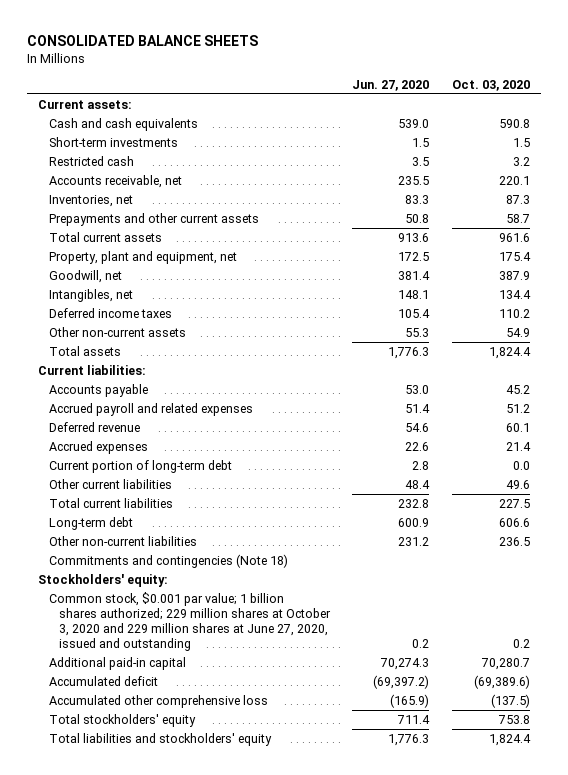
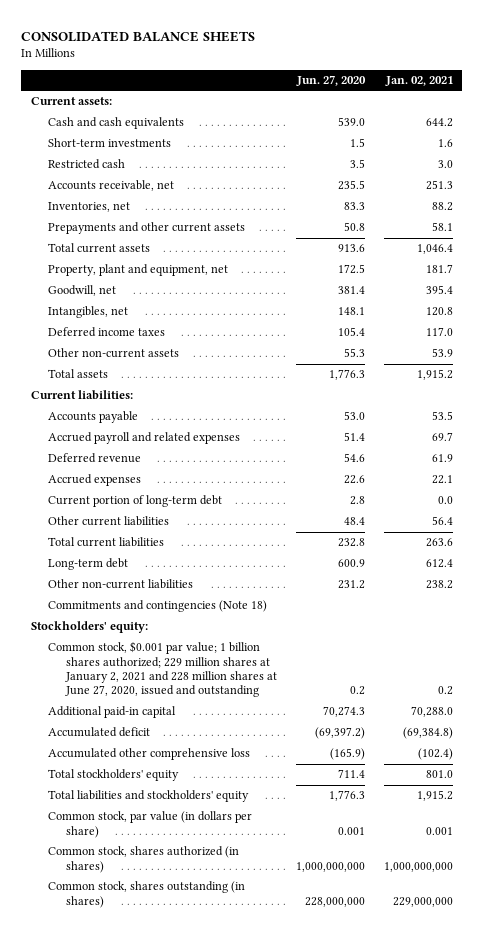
- | Jun. 27, 2020 | Oct. 03, 2020
+ | Jun. 27, 2020 | Jan. 02, 2021
- Common stock, $0.001 par value; 1 billion shares authorized; 229 million shares at October 3, 2020 and 229 million shares at June 27, 2020, issued and outstanding | 0.2 | 0.2
+ Common stock, $0.001 par value; 1 billion shares authorized; 229 million shares at January 2, 2021 and 228 million shares at June 27, 2020, issued and outstanding | 0.2 | 0.2
+ Common stock, par value (in dollars per share) | 0.001 | 0.001
+ Common stock, shares authorized (in shares) | 1,000,000,000 | 1,000,000,000
+ Common stock, shares outstanding (in shares) | 228,000,000 | 229,000,000

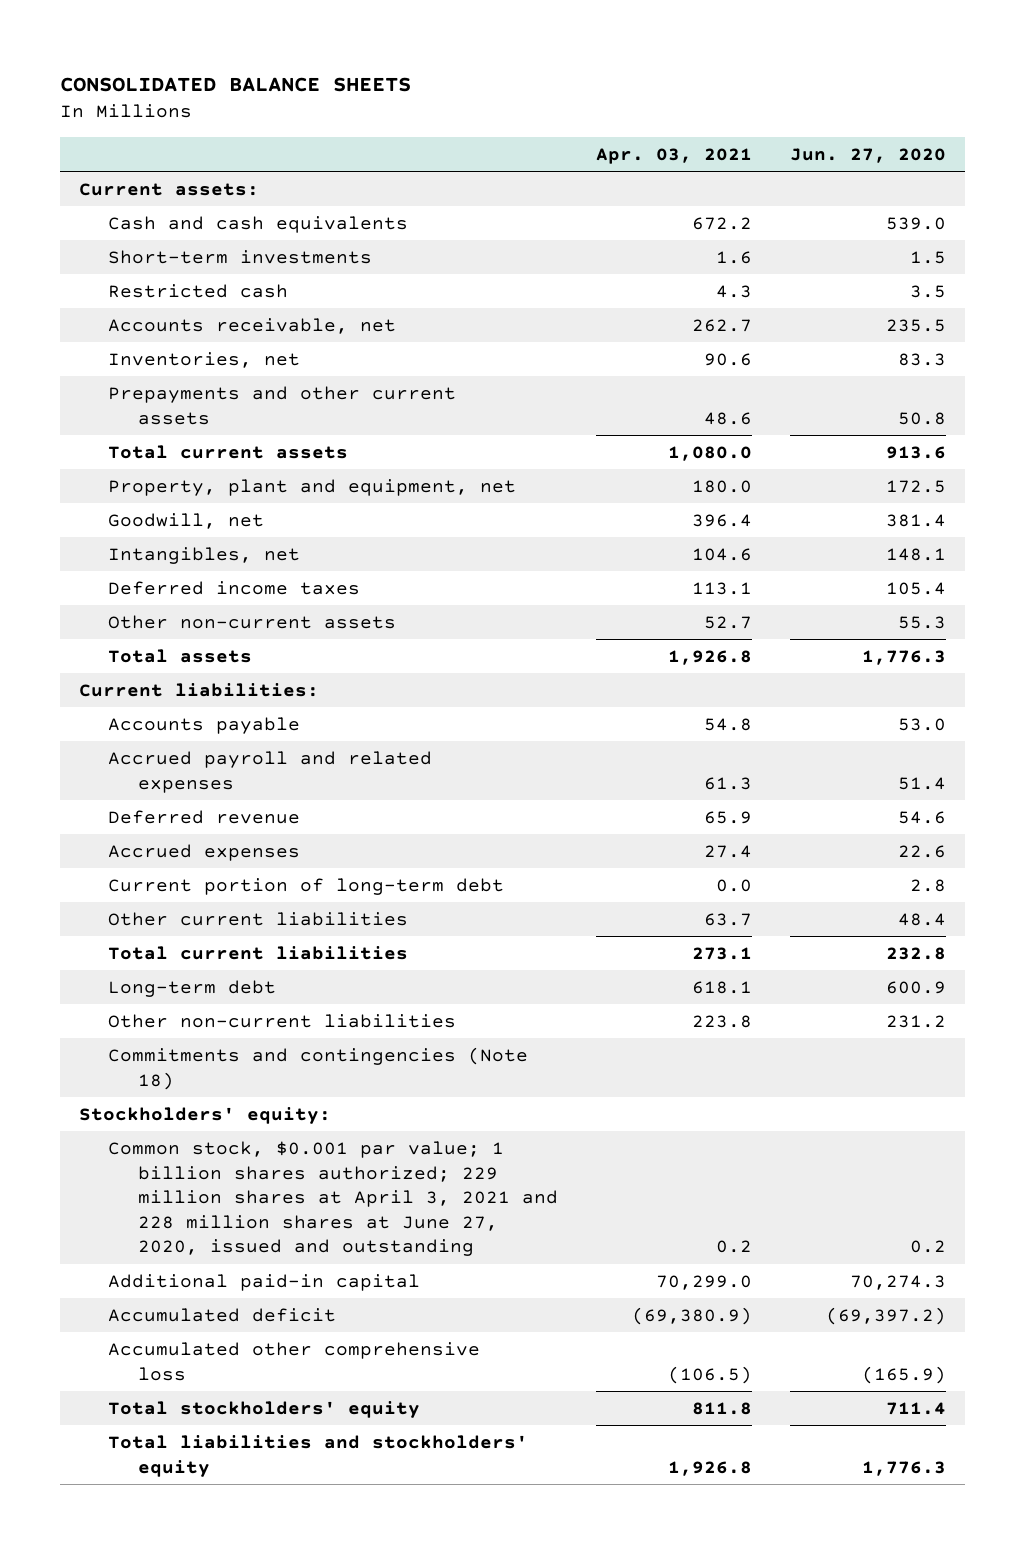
- | Jun. 27, 2020 | Jan. 02, 2021
+ | Apr. 03, 2021 | Jun. 27, 2020
- Common stock, $0.001 par value; 1 billion shares authorized; 229 million shares at January 2, 2021 and 228 million shares at June 27, 2020, issued and outstanding | 0.2 | 0.2
+ Common stock, $0.001 par value; 1 billion shares authorized; 229 million shares at April 3, 2021 and 228 million shares at June 27, 2020, issued and outstanding | 0.2 | 0.2
- Common stock, par value (in dollars per share) | 0.001 | 0.001
- Common stock, shares authorized (in shares) | 1,000,000,000 | 1,000,000,000
- Common stock, shares outstanding (in shares) | 228,000,000 | 229,000,000

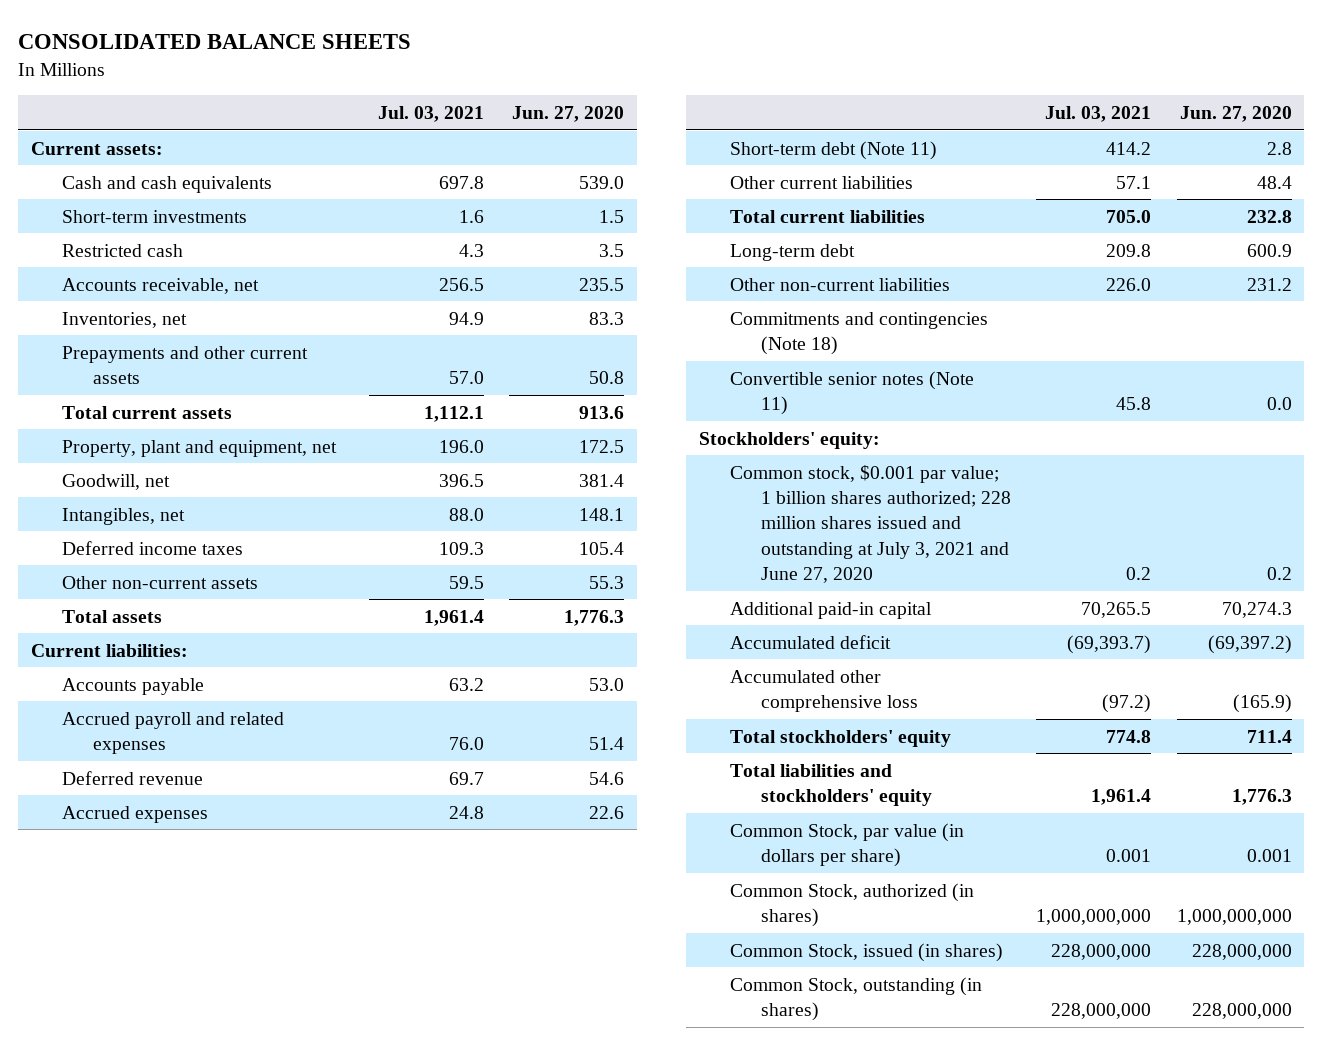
- | Apr. 03, 2021 | Jun. 27, 2020
+ | Jul. 03, 2021 | Jun. 27, 2020
- Current portion of long-term debt | 0.0 | 2.8
+ Short-term debt (Note 11) | 414.2 | 2.8
+ Convertible senior notes (Note 11) | 45.8 | 0.0
- Common stock, $0.001 par value; 1 billion shares authorized; 229 million shares at April 3, 2021 and 228 million shares at June 27, 2020, issued and outstanding | 0.2 | 0.2
+ Common stock, $0.001 par value; 1 billion shares authorized; 228 million shares issued and outstanding at July 3, 2021 and June 27, 2020 | 0.2 | 0.2
+ Common Stock, par value (in dollars per share) | 0.001 | 0.001
+ Common Stock, authorized (in shares) | 1,000,000,000 | 1,000,000,000
+ Common Stock, issued (in shares) | 228,000,000 | 228,000,000
+ Common Stock, outstanding (in shares) | 228,000,000 | 228,000,000

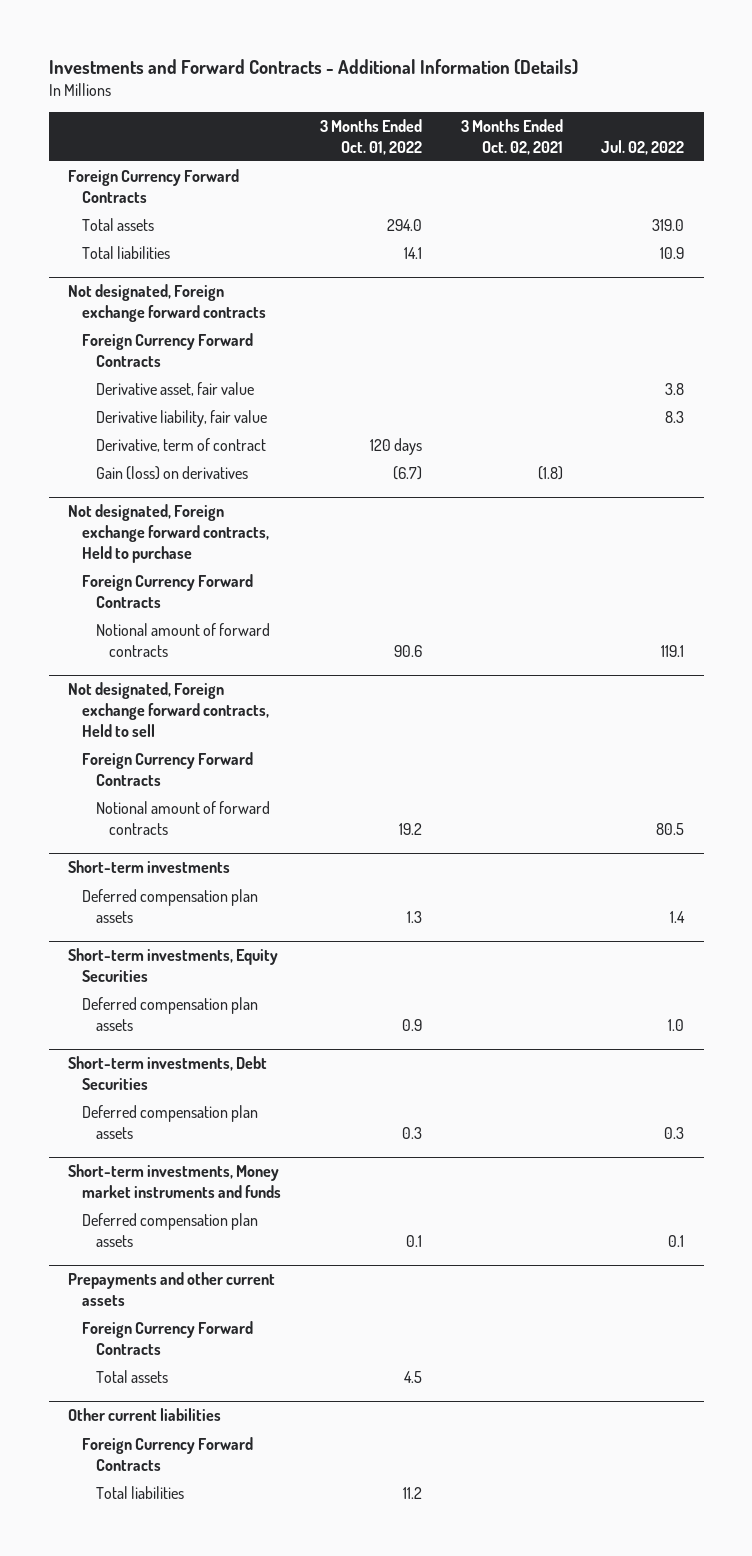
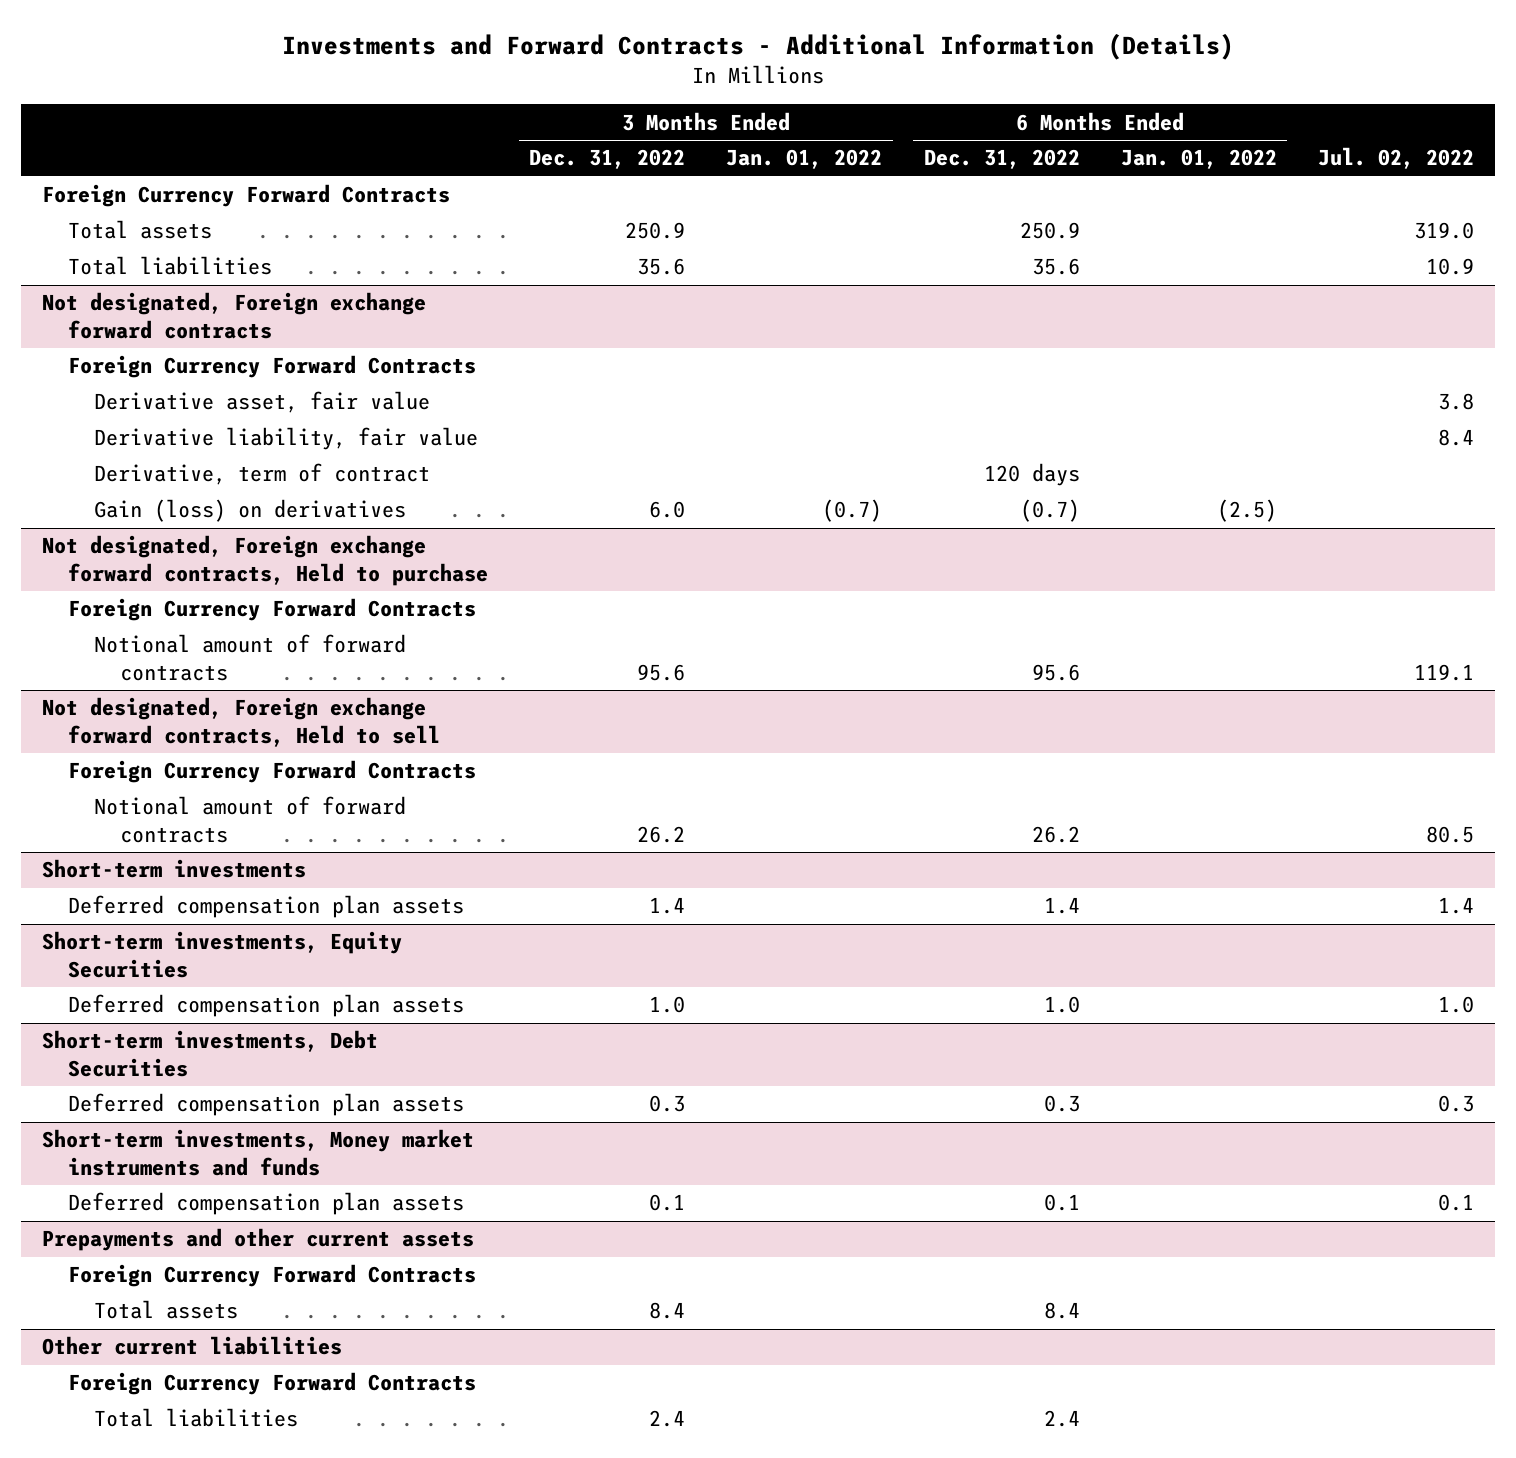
- | 3 Months Ended Oct. 01, 2022 | 3 Months Ended Oct. 02, 2021 | Jul. 02, 2022
+ | 3 Months Ended Dec. 31, 2022 | 3 Months Ended Jan. 01, 2022 | 6 Months Ended Dec. 31, 2022 | 6 Months Ended Jan. 01, 2022 | Jul. 02, 2022
@ Not designated, Foreign exchange forward contracts
- Derivative liability, fair value | | | 8.3
+ Derivative liability, fair value | | | | | 8.4

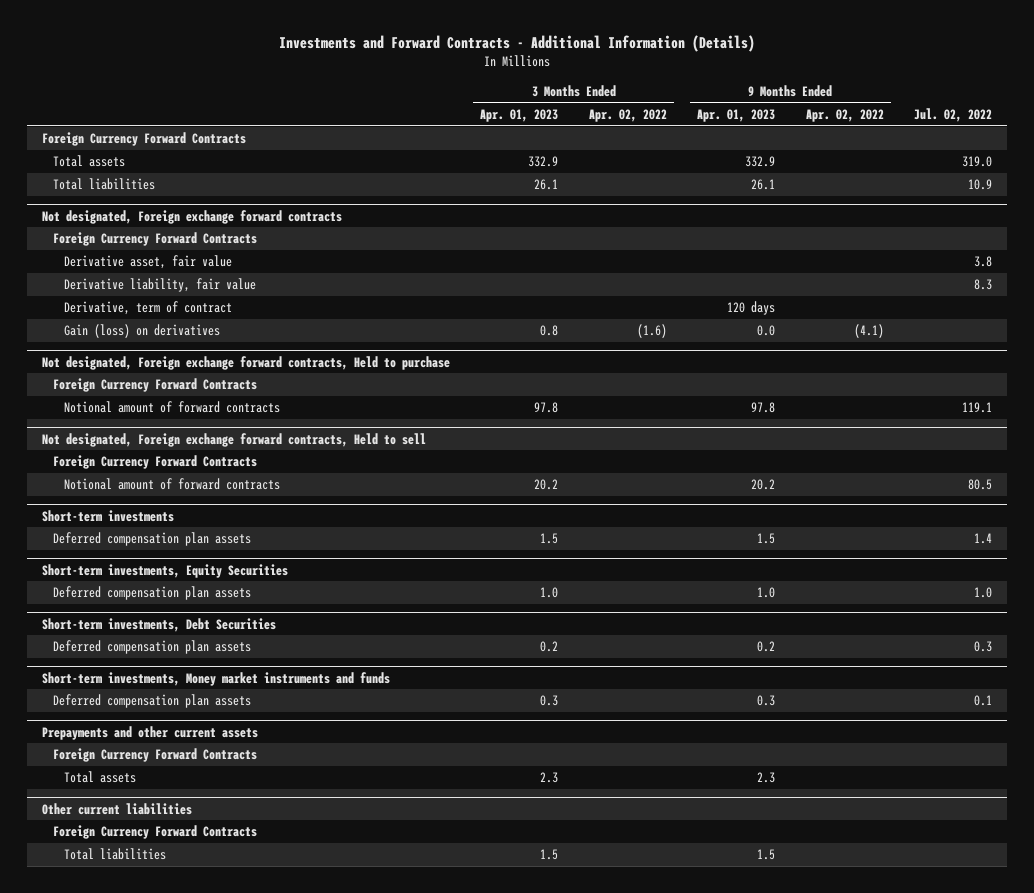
- | 3 Months Ended Dec. 31, 2022 | 3 Months Ended Jan. 01, 2022 | 6 Months Ended Dec. 31, 2022 | 6 Months Ended Jan. 01, 2022 | Jul. 02, 2022
+ | 3 Months Ended Apr. 01, 2023 | 3 Months Ended Apr. 02, 2022 | 9 Months Ended Apr. 01, 2023 | 9 Months Ended Apr. 02, 2022 | Jul. 02, 2022
@ Not designated, Foreign exchange forward contracts
- Derivative liability, fair value | | | | | 8.4
+ Derivative liability, fair value | | | | | 8.3

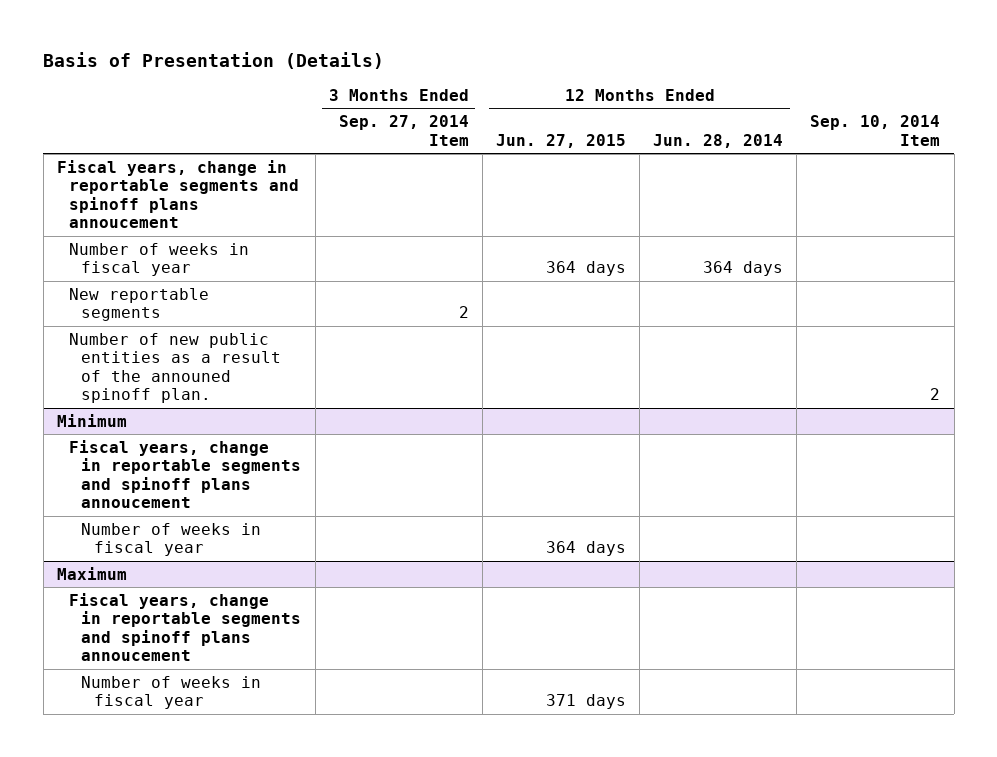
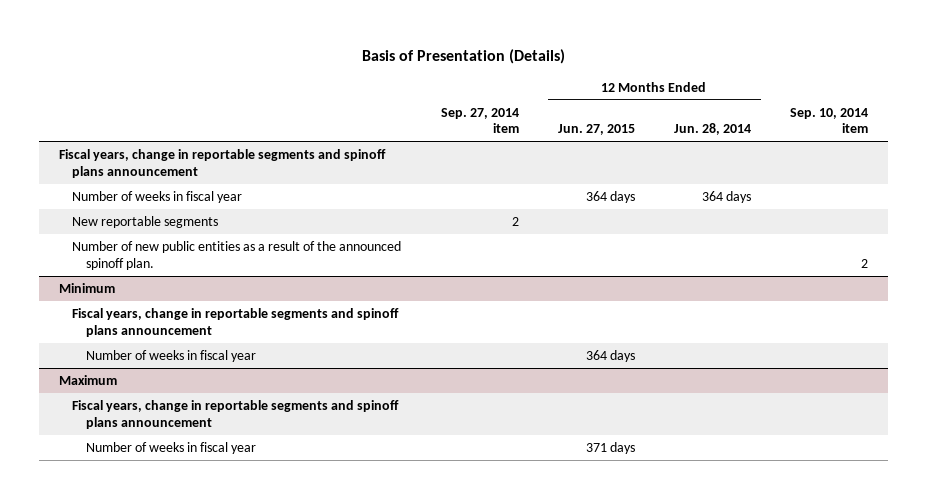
- | 3 Months Ended Sep. 27, 2014 Item | 12 Months Ended Jun. 27, 2015 | 12 Months Ended Jun. 28, 2014 | Sep. 10, 2014 Item
+ | Sep. 27, 2014 item | 12 Months Ended Jun. 27, 2015 | 12 Months Ended Jun. 28, 2014 | Sep. 10, 2014 item
- Fiscal years, change in reportable segments and spinoff plans annoucement
+ Fiscal years, change in reportable segments and spinoff plans announcement
- Number of new public entities as a result of the announed spinoff plan. | | | | 2
+ Number of new public entities as a result of the announced spinoff plan. | | | | 2
@ Minimum
- Fiscal years, change in reportable segments and spinoff plans annoucement
+ Fiscal years, change in reportable segments and spinoff plans announcement
@ Maximum
- Fiscal years, change in reportable segments and spinoff plans annoucement
+ Fiscal years, change in reportable segments and spinoff plans announcement

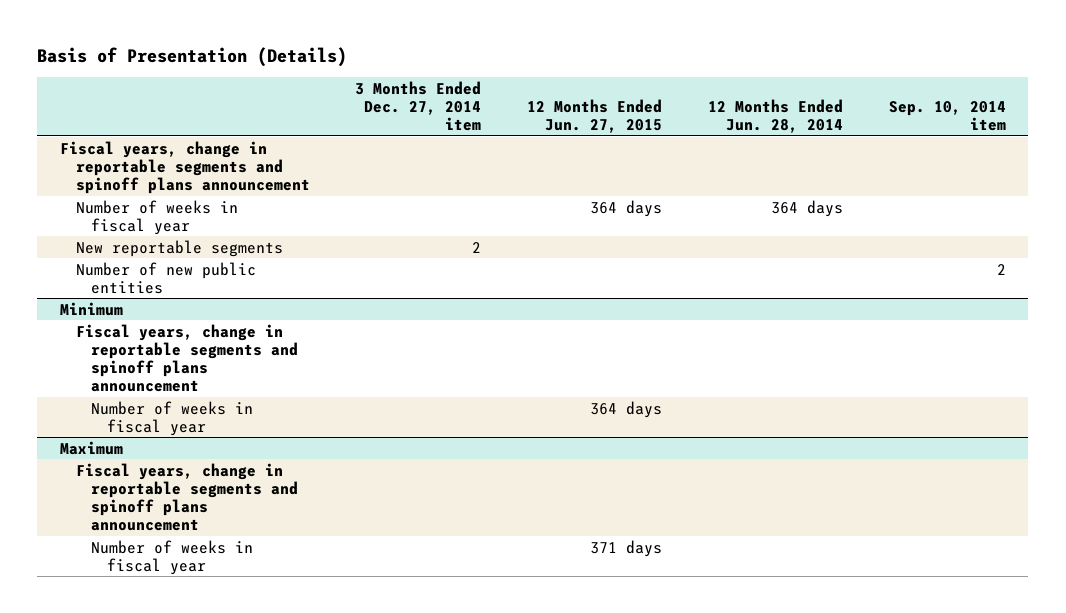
- | Sep. 27, 2014 item | 12 Months Ended Jun. 27, 2015 | 12 Months Ended Jun. 28, 2014 | Sep. 10, 2014 item
+ | 3 Months Ended Dec. 27, 2014 item | 12 Months Ended Jun. 27, 2015 | 12 Months Ended Jun. 28, 2014 | Sep. 10, 2014 item
- Number of new public entities as a result of the announced spinoff plan. | | | | 2
+ Number of new public entities | | | | 2

